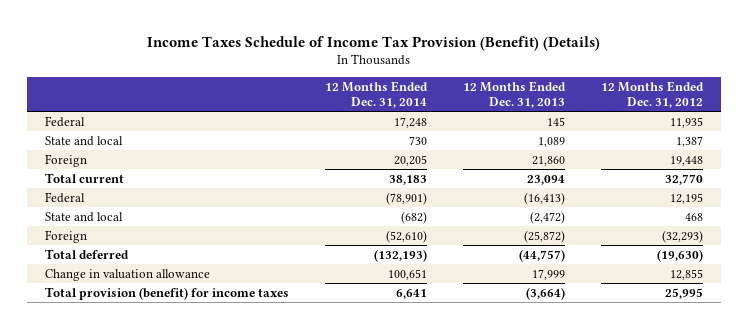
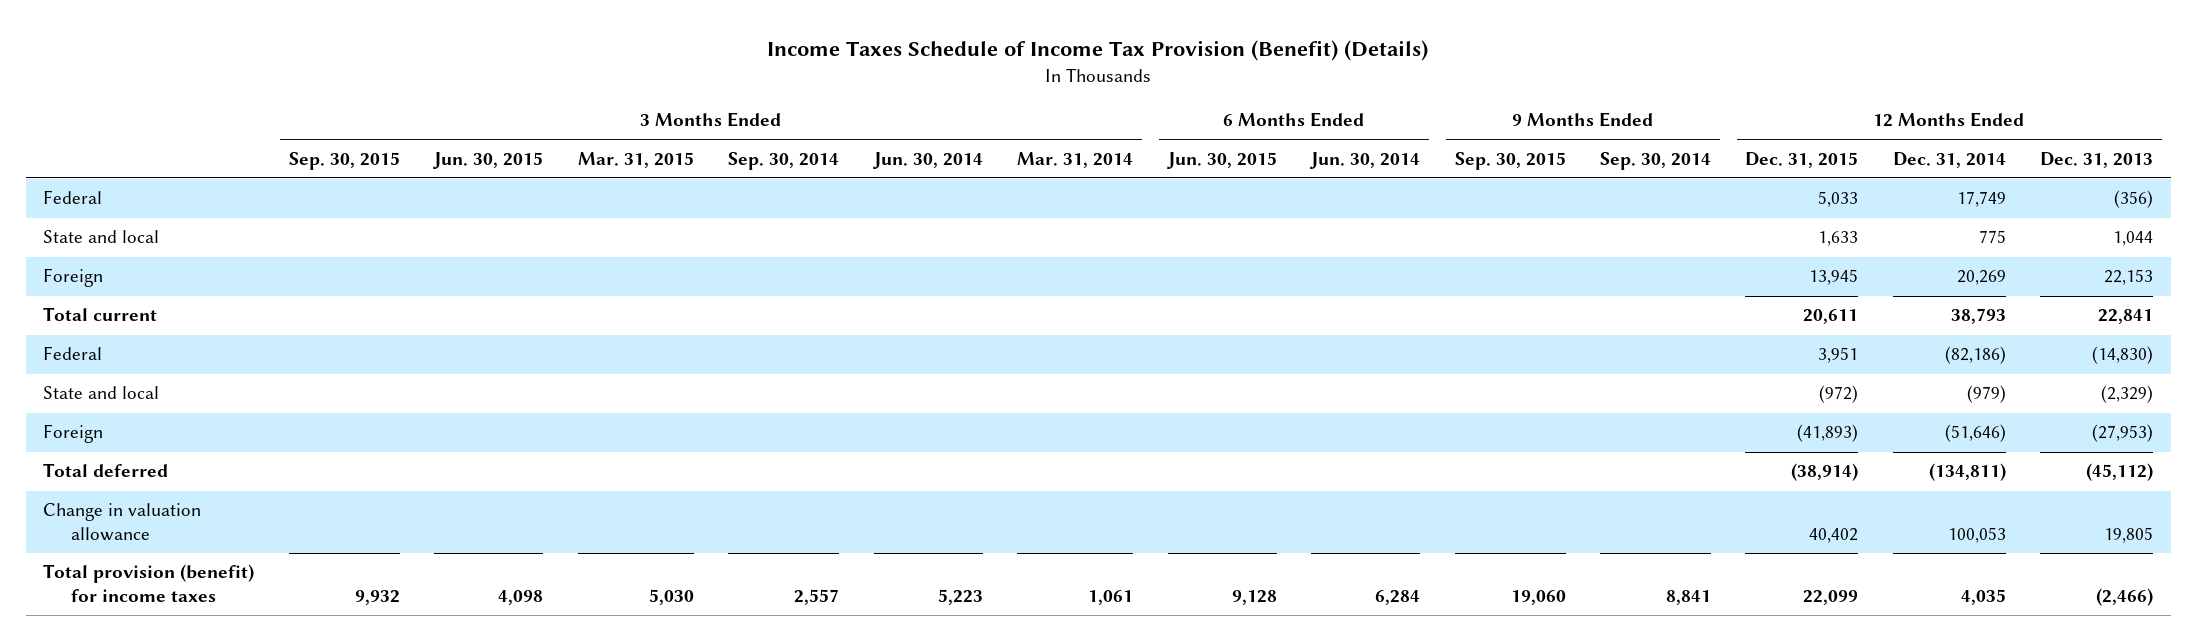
- | 12 Months Ended Dec. 31, 2014 | 12 Months Ended Dec. 31, 2013 | 12 Months Ended Dec. 31, 2012
+ | 3 Months Ended Sep. 30, 2015 | 3 Months Ended Jun. 30, 2015 | 3 Months Ended Mar. 31, 2015 | 3 Months Ended Sep. 30, 2014 | 3 Months Ended Jun. 30, 2014 | 3 Months Ended Mar. 31, 2014 | 6 Months Ended Jun. 30, 2015 | 6 Months Ended Jun. 30, 2014 | 9 Months Ended Sep. 30, 2015 | 9 Months Ended Sep. 30, 2014 | 12 Months Ended Dec. 31, 2015 | 12 Months Ended Dec. 31, 2014 | 12 Months Ended Dec. 31, 2013
- Federal | 17,248 | 145 | 11,935
- State and local | 730 | 1,089 | 1,387
- Foreign | 20,205 | 21,860 | 19,448
- Total current | 38,183 | 23,094 | 32,770
- Federal | (78,901) | (16,413) | 12,195
- State and local | (682) | (2,472) | 468
- Foreign | (52,610) | (25,872) | (32,293)
- Total deferred | (132,193) | (44,757) | (19,630)
- Change in valuation allowance | 100,651 | 17,999 | 12,855
- Total provision (benefit) for income taxes | 6,641 | (3,664) | 25,995
+ Federal | | | | | | | | | | | 5,033 | 17,749 | (356)
+ State and local | | | | | | | | | | | 1,633 | 775 | 1,044
+ Foreign | | | | | | | | | | | 13,945 | 20,269 | 22,153
+ Total current | | | | | | | | | | | 20,611 | 38,793 | 22,841
+ Federal | | | | | | | | | | | 3,951 | (82,186) | (14,830)
+ State and local | | | | | | | | | | | (972) | (979) | (2,329)
+ Foreign | | | | | | | | | | | (41,893) | (51,646) | (27,953)
+ Total deferred | | | | | | | | | | | (38,914) | (134,811) | (45,112)
+ Change in valuation allowance | | | | | | | | | | | 40,402 | 100,053 | 19,805
+ Total provision (benefit) for income taxes | 9,932 | 4,098 | 5,030 | 2,557 | 5,223 | 1,061 | 9,128 | 6,284 | 19,060 | 8,841 | 22,099 | 4,035 | (2,466)

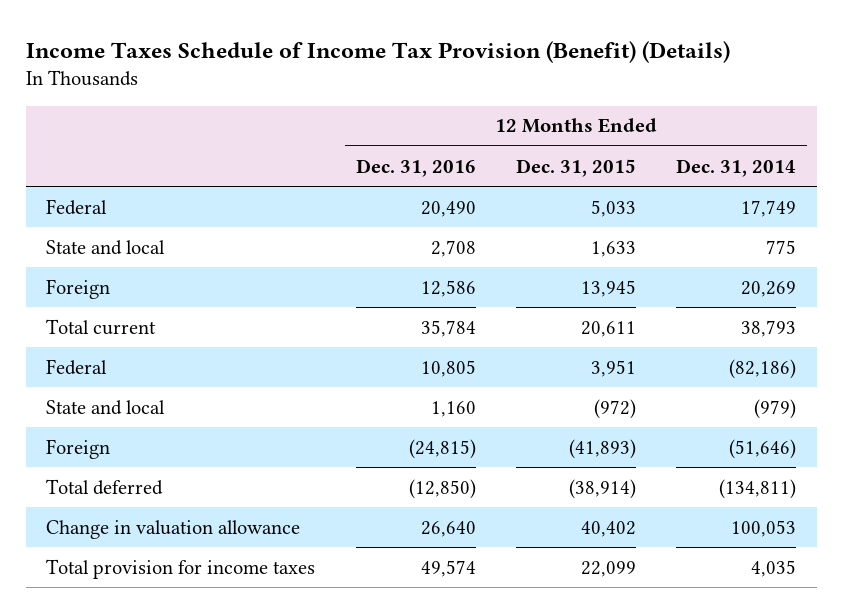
- | 3 Months Ended Sep. 30, 2015 | 3 Months Ended Jun. 30, 2015 | 3 Months Ended Mar. 31, 2015 | 3 Months Ended Sep. 30, 2014 | 3 Months Ended Jun. 30, 2014 | 3 Months Ended Mar. 31, 2014 | 6 Months Ended Jun. 30, 2015 | 6 Months Ended Jun. 30, 2014 | 9 Months Ended Sep. 30, 2015 | 9 Months Ended Sep. 30, 2014 | 12 Months Ended Dec. 31, 2015 | 12 Months Ended Dec. 31, 2014 | 12 Months Ended Dec. 31, 2013
+ | 12 Months Ended Dec. 31, 2016 | 12 Months Ended Dec. 31, 2015 | 12 Months Ended Dec. 31, 2014
- Total provision (benefit) for income taxes | 9,932 | 4,098 | 5,030 | 2,557 | 5,223 | 1,061 | 9,128 | 6,284 | 19,060 | 8,841 | 22,099 | 4,035 | (2,466)
+ Total provision for income taxes | 49,574 | 22,099 | 4,035

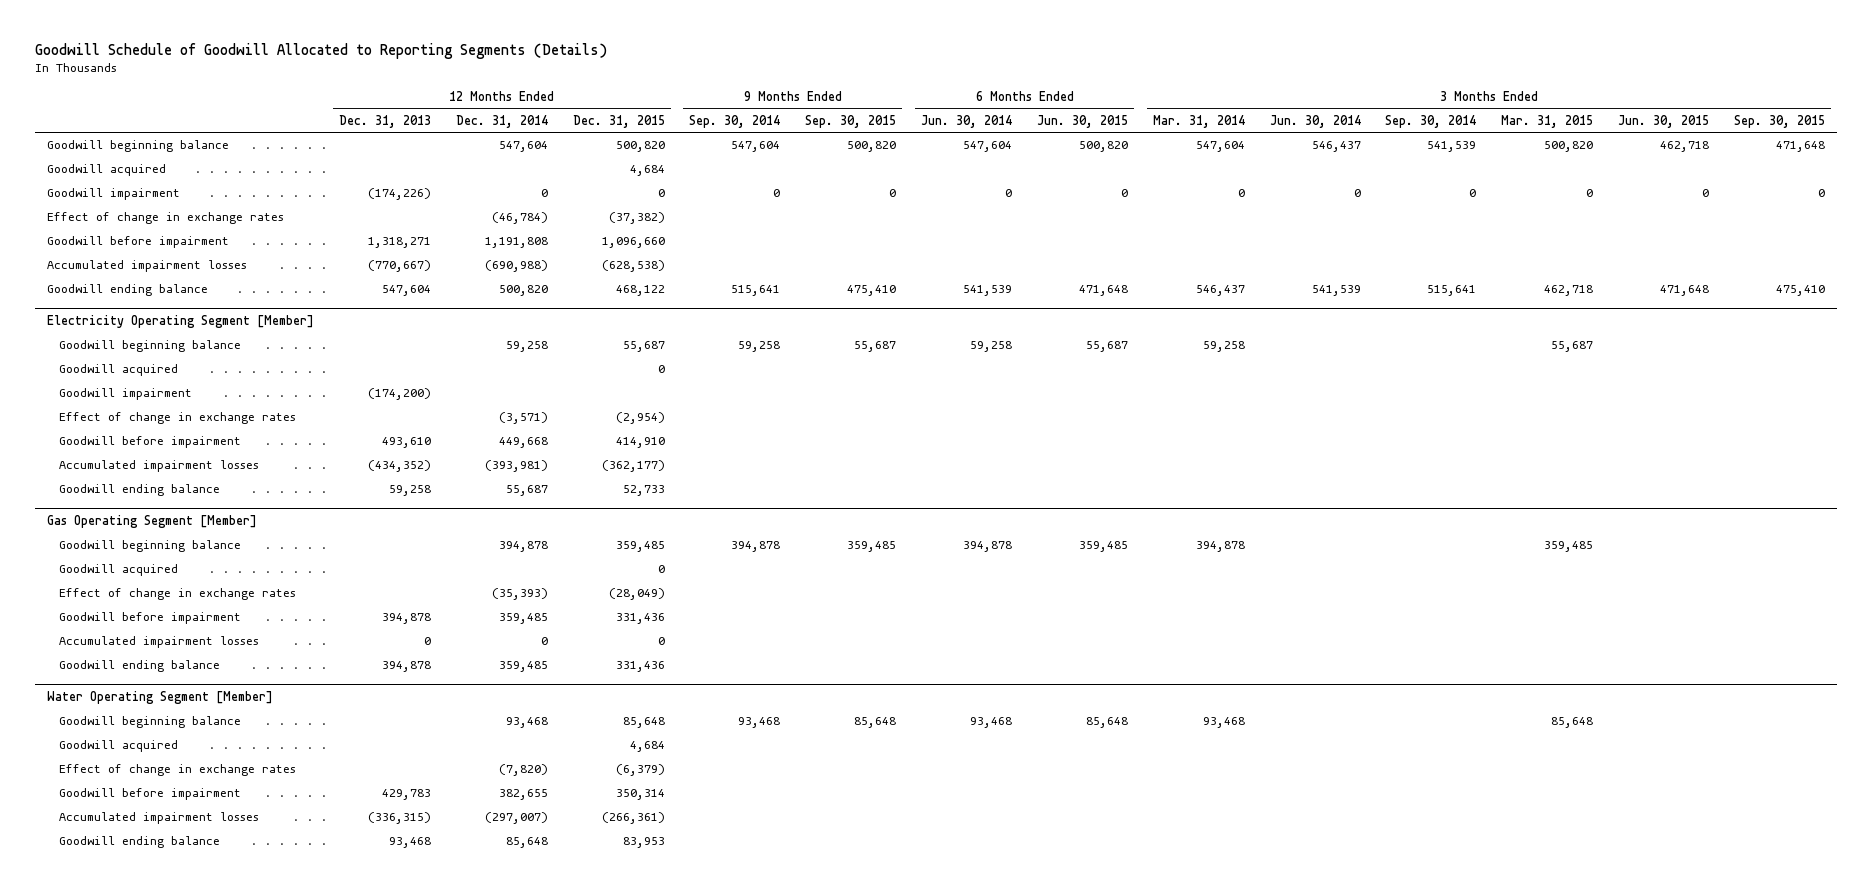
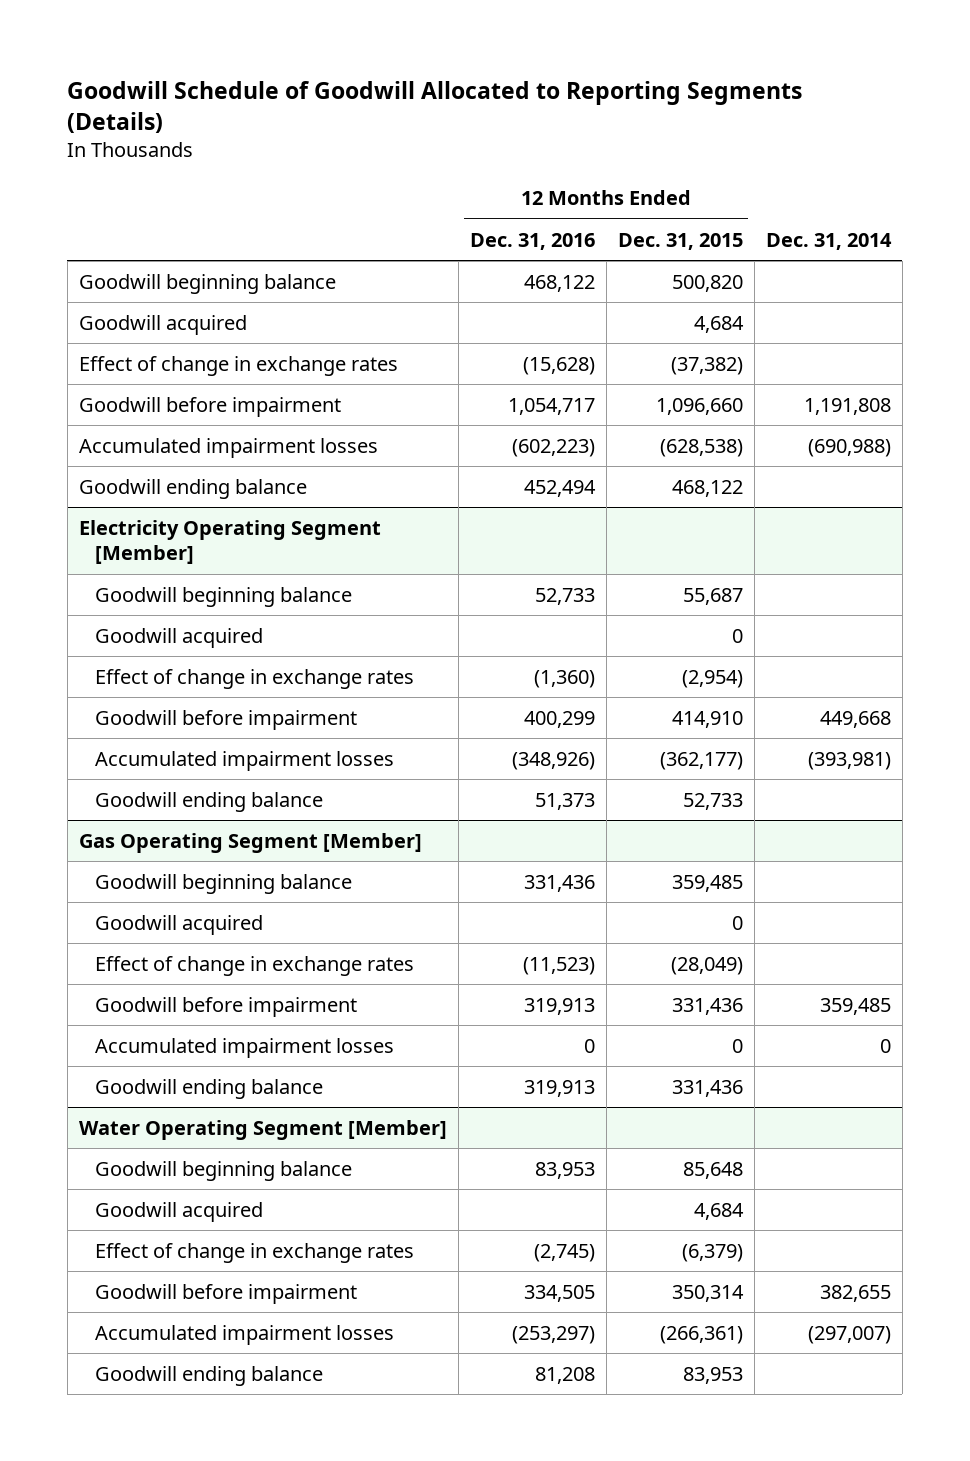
- | 12 Months Ended Dec. 31, 2013 | 12 Months Ended Dec. 31, 2014 | 12 Months Ended Dec. 31, 2015 | 9 Months Ended Sep. 30, 2014 | 9 Months Ended Sep. 30, 2015 | 6 Months Ended Jun. 30, 2014 | 6 Months Ended Jun. 30, 2015 | 3 Months Ended Mar. 31, 2014 | 3 Months Ended Jun. 30, 2014 | 3 Months Ended Sep. 30, 2014 | 3 Months Ended Mar. 31, 2015 | 3 Months Ended Jun. 30, 2015 | 3 Months Ended Sep. 30, 2015
+ | 12 Months Ended Dec. 31, 2016 | 12 Months Ended Dec. 31, 2015 | Dec. 31, 2014
- Goodwill impairment | (174,226) | 0 | 0 | 0 | 0 | 0 | 0 | 0 | 0 | 0 | 0 | 0 | 0
@ Electricity Operating Segment [Member]
- Goodwill impairment | (174,200) | | | | | | | | | | | |

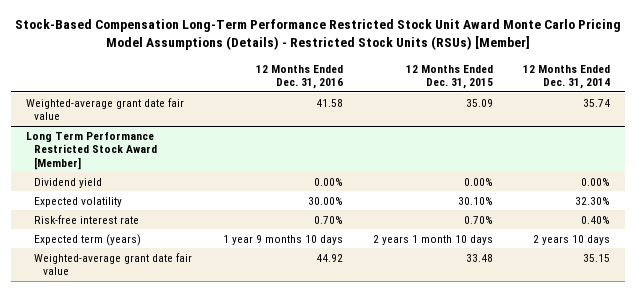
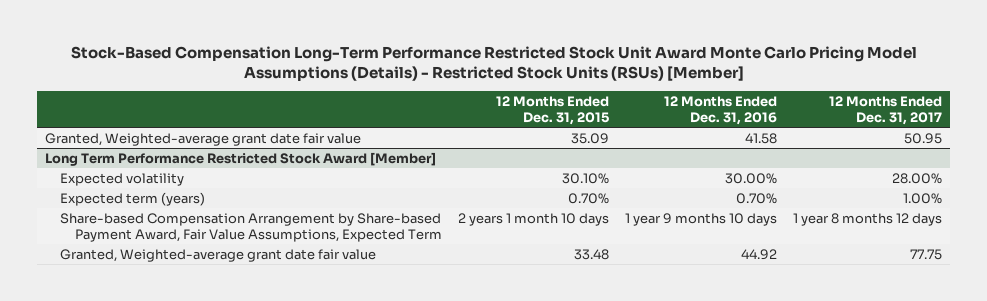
- | 12 Months Ended Dec. 31, 2016 | 12 Months Ended Dec. 31, 2015 | 12 Months Ended Dec. 31, 2014
+ | 12 Months Ended Dec. 31, 2015 | 12 Months Ended Dec. 31, 2016 | 12 Months Ended Dec. 31, 2017
- Weighted-average grant date fair value | 41.58 | 35.09 | 35.74
+ Granted, Weighted-average grant date fair value | 35.09 | 41.58 | 50.95
@ Long Term Performance Restricted Stock Award [Member]
- Dividend yield | 0.00% | 0.00% | 0.00%
- Risk-free interest rate | 0.70% | 0.70% | 0.40%
- Expected term (years) | 1 year 9 months 10 days | 2 years 1 month 10 days | 2 years 10 days
- Weighted-average grant date fair value | 44.92 | 33.48 | 35.15
+ Expected term (years) | 0.70% | 0.70% | 1.00%
+ Share-based Compensation Arrangement by Share-based Payment Award, Fair Value Assumptions, Expected Term | 2 years 1 month 10 days | 1 year 9 months 10 days | 1 year 8 months 12 days
+ Granted, Weighted-average grant date fair value | 33.48 | 44.92 | 77.75

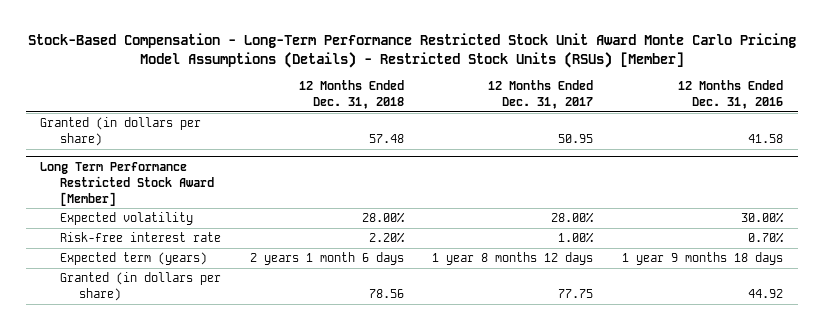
- Stock-Based Compensation Long-Term Performance Restricted Stock Unit Award Monte Carlo Pricing Model Assumptions (Details) - Restricted Stock Units (RSUs) [Member]
+ Stock-Based Compensation - Long-Term Performance Restricted Stock Unit Award Monte Carlo Pricing Model Assumptions (Details) - Restricted Stock Units (RSUs) [Member]
- | 12 Months Ended Dec. 31, 2015 | 12 Months Ended Dec. 31, 2016 | 12 Months Ended Dec. 31, 2017
+ | 12 Months Ended Dec. 31, 2018 | 12 Months Ended Dec. 31, 2017 | 12 Months Ended Dec. 31, 2016
- Granted, Weighted-average grant date fair value | 35.09 | 41.58 | 50.95
+ Granted (in dollars per share) | 57.48 | 50.95 | 41.58
@ Long Term Performance Restricted Stock Award [Member]
- Expected term (years) | 0.70% | 0.70% | 1.00%
- Share-based Compensation Arrangement by Share-based Payment Award, Fair Value Assumptions, Expected Term | 2 years 1 month 10 days | 1 year 9 months 10 days | 1 year 8 months 12 days
- Granted, Weighted-average grant date fair value | 33.48 | 44.92 | 77.75
+ Risk-free interest rate | 2.20% | 1.00% | 0.70%
+ Expected term (years) | 2 years 1 month 6 days | 1 year 8 months 12 days | 1 year 9 months 18 days
+ Granted (in dollars per share) | 78.56 | 77.75 | 44.92

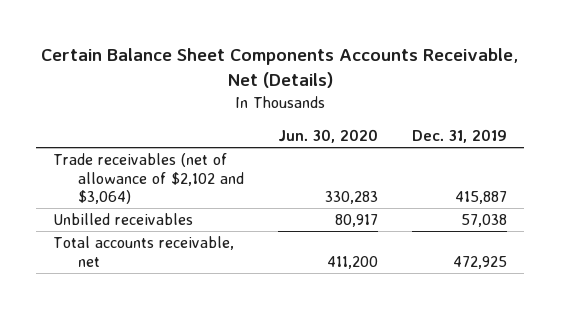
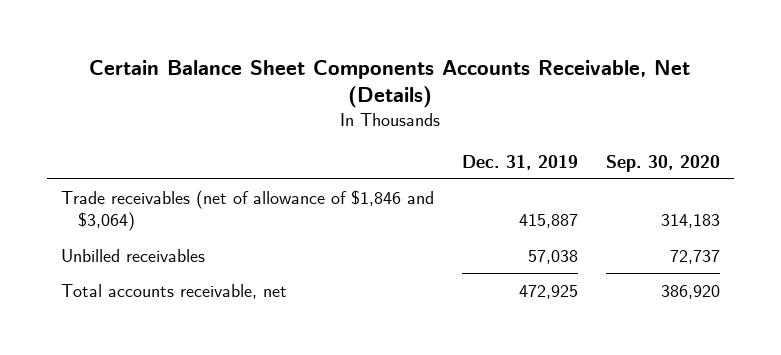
- | Jun. 30, 2020 | Dec. 31, 2019
+ | Dec. 31, 2019 | Sep. 30, 2020
- Trade receivables (net of allowance of $2,102 and $3,064) | 330,283 | 415,887
+ Trade receivables (net of allowance of $1,846 and $3,064) | 415,887 | 314,183

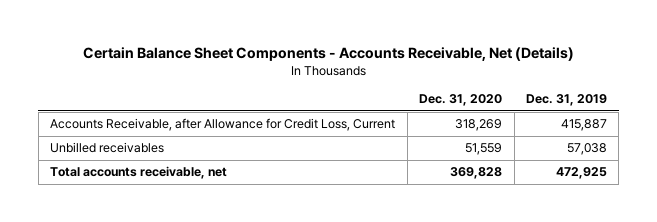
- Certain Balance Sheet Components Accounts Receivable, Net (Details)
+ Certain Balance Sheet Components - Accounts Receivable, Net (Details)
- | Dec. 31, 2019 | Sep. 30, 2020
+ | Dec. 31, 2020 | Dec. 31, 2019
- Trade receivables (net of allowance of $1,846 and $3,064) | 415,887 | 314,183
+ Accounts Receivable, after Allowance for Credit Loss, Current | 318,269 | 415,887

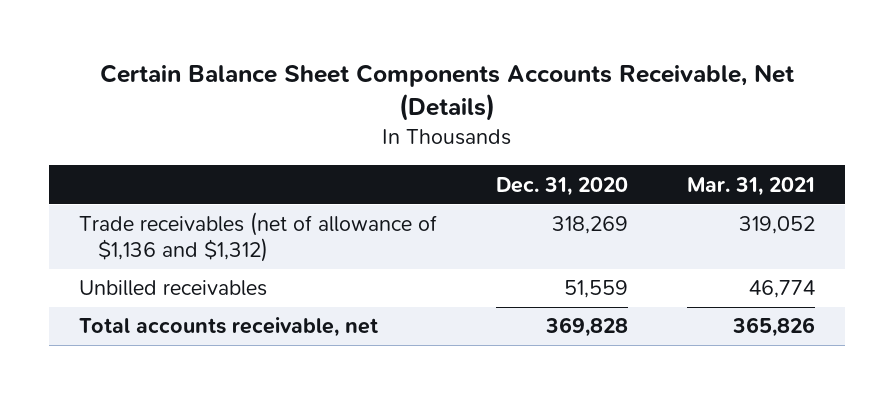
- Certain Balance Sheet Components - Accounts Receivable, Net (Details)
+ Certain Balance Sheet Components Accounts Receivable, Net (Details)
- | Dec. 31, 2020 | Dec. 31, 2019
+ | Dec. 31, 2020 | Mar. 31, 2021
- Accounts Receivable, after Allowance for Credit Loss, Current | 318,269 | 415,887
+ Trade receivables (net of allowance of $1,136 and $1,312) | 318,269 | 319,052

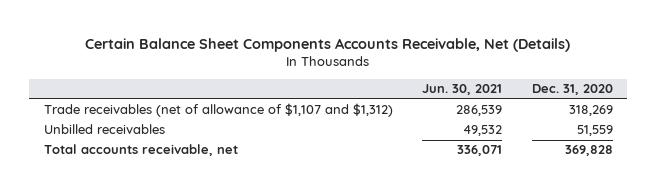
- | Dec. 31, 2020 | Mar. 31, 2021
+ | Jun. 30, 2021 | Dec. 31, 2020
- Trade receivables (net of allowance of $1,136 and $1,312) | 318,269 | 319,052
+ Trade receivables (net of allowance of $1,107 and $1,312) | 286,539 | 318,269

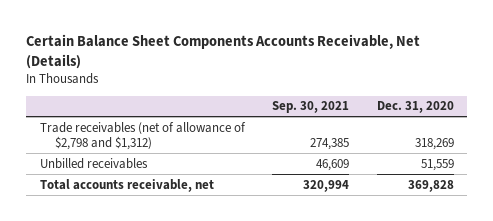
- | Jun. 30, 2021 | Dec. 31, 2020
+ | Sep. 30, 2021 | Dec. 31, 2020
- Trade receivables (net of allowance of $1,107 and $1,312) | 286,539 | 318,269
+ Trade receivables (net of allowance of $2,798 and $1,312) | 274,385 | 318,269

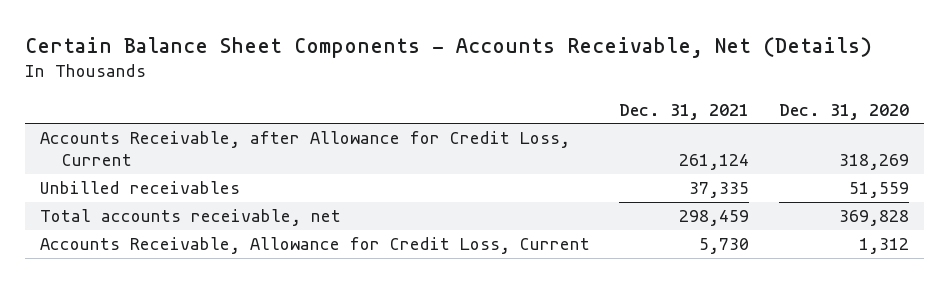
- Certain Balance Sheet Components Accounts Receivable, Net (Details)
+ Certain Balance Sheet Components - Accounts Receivable, Net (Details)
- | Sep. 30, 2021 | Dec. 31, 2020
+ | Dec. 31, 2021 | Dec. 31, 2020
- Trade receivables (net of allowance of $2,798 and $1,312) | 274,385 | 318,269
+ Accounts Receivable, after Allowance for Credit Loss, Current | 261,124 | 318,269
+ Accounts Receivable, Allowance for Credit Loss, Current | 5,730 | 1,312

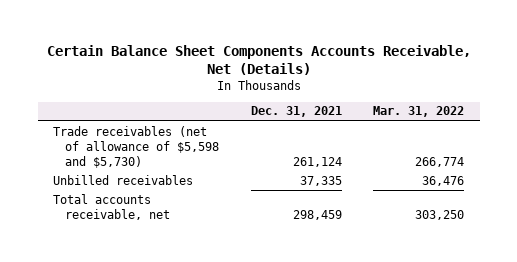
- Certain Balance Sheet Components - Accounts Receivable, Net (Details)
+ Certain Balance Sheet Components Accounts Receivable, Net (Details)
- | Dec. 31, 2021 | Dec. 31, 2020
+ | Dec. 31, 2021 | Mar. 31, 2022
- Accounts Receivable, after Allowance for Credit Loss, Current | 261,124 | 318,269
+ Trade receivables (net of allowance of $5,598 and $5,730) | 261,124 | 266,774
- Accounts Receivable, Allowance for Credit Loss, Current | 5,730 | 1,312

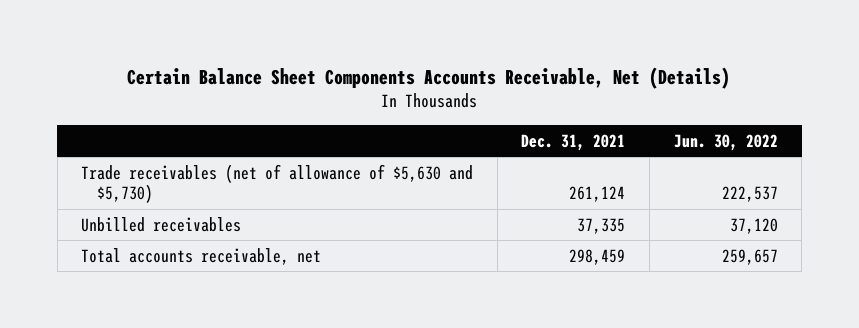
- | Dec. 31, 2021 | Mar. 31, 2022
+ | Dec. 31, 2021 | Jun. 30, 2022
- Trade receivables (net of allowance of $5,598 and $5,730) | 261,124 | 266,774
+ Trade receivables (net of allowance of $5,630 and $5,730) | 261,124 | 222,537

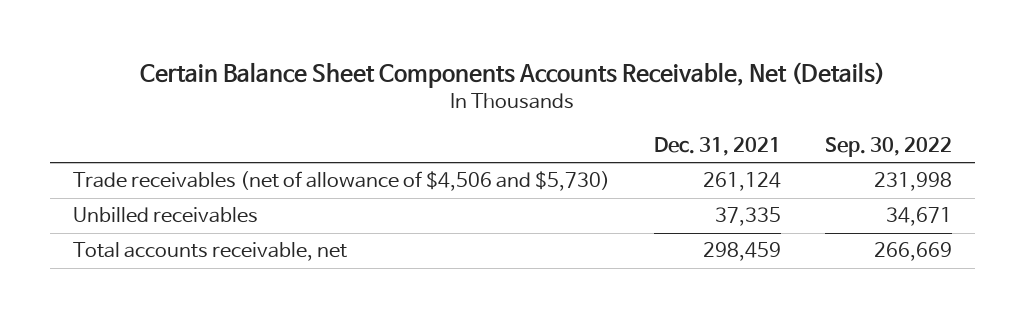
- | Dec. 31, 2021 | Jun. 30, 2022
+ | Dec. 31, 2021 | Sep. 30, 2022
- Trade receivables (net of allowance of $5,630 and $5,730) | 261,124 | 222,537
+ Trade receivables (net of allowance of $4,506 and $5,730) | 261,124 | 231,998

